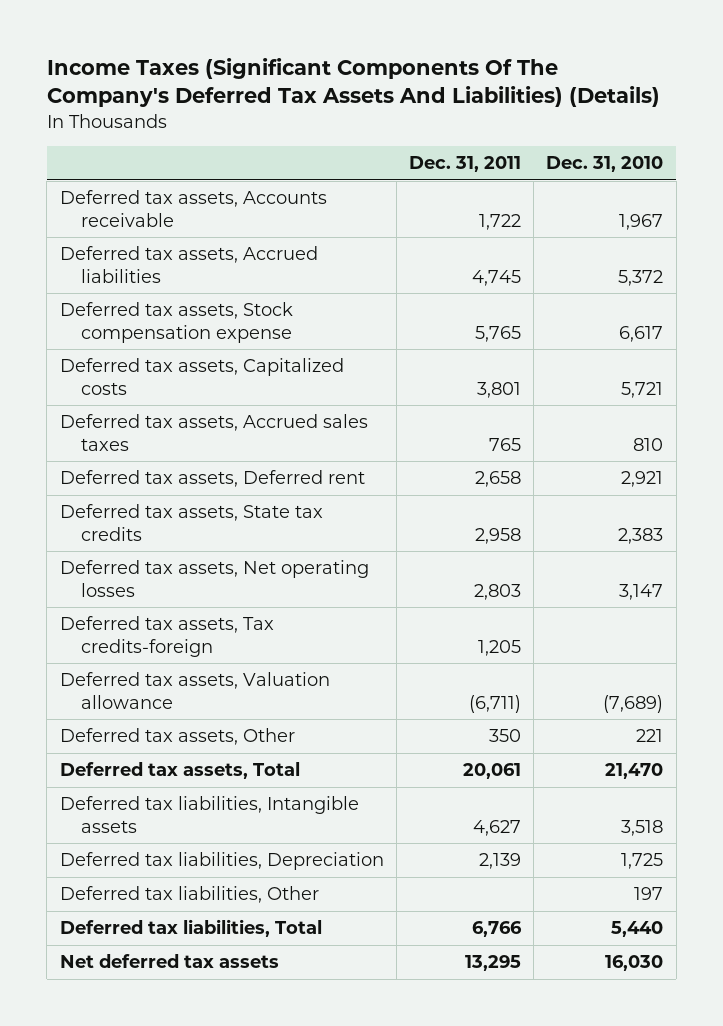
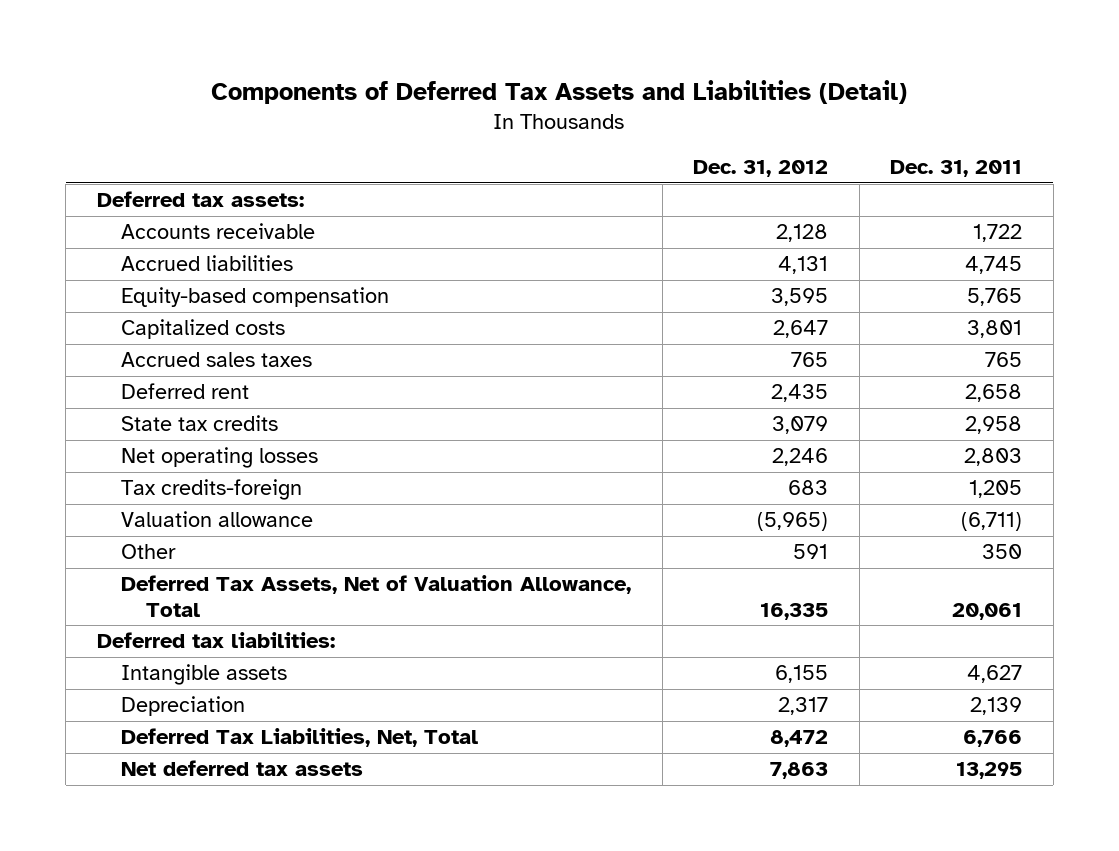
- Income Taxes (Significant Components Of The Company's Deferred Tax Assets And Liabilities) (Details)
+ Components of Deferred Tax Assets and Liabilities (Detail)
- | Dec. 31, 2011 | Dec. 31, 2010
+ | Dec. 31, 2012 | Dec. 31, 2011
- Deferred tax assets, Accounts receivable | 1,722 | 1,967
- Deferred tax assets, Accrued liabilities | 4,745 | 5,372
- Deferred tax assets, Stock compensation expense | 5,765 | 6,617
- Deferred tax assets, Capitalized costs | 3,801 | 5,721
- Deferred tax assets, Accrued sales taxes | 765 | 810
- Deferred tax assets, Deferred rent | 2,658 | 2,921
- Deferred tax assets, State tax credits | 2,958 | 2,383
- Deferred tax assets, Net operating losses | 2,803 | 3,147
- Deferred tax assets, Tax credits-foreign | 1,205 |
- Deferred tax assets, Valuation allowance | (6,711) | (7,689)
- Deferred tax assets, Other | 350 | 221
- Deferred tax assets, Total | 20,061 | 21,470
- Deferred tax liabilities, Intangible assets | 4,627 | 3,518
- Deferred tax liabilities, Depreciation | 2,139 | 1,725
- Deferred tax liabilities, Other | | 197
- Deferred tax liabilities, Total | 6,766 | 5,440
+ Deferred tax assets:
+ Accounts receivable | 2,128 | 1,722
+ Accrued liabilities | 4,131 | 4,745
+ Equity-based compensation | 3,595 | 5,765
+ Capitalized costs | 2,647 | 3,801
+ Accrued sales taxes | 765 | 765
+ Deferred rent | 2,435 | 2,658
+ State tax credits | 3,079 | 2,958
+ Net operating losses | 2,246 | 2,803
+ Tax credits-foreign | 683 | 1,205
+ Valuation allowance | (5,965) | (6,711)
+ Other | 591 | 350
+ Deferred Tax Assets, Net of Valuation Allowance, Total | 16,335 | 20,061
+ Deferred tax liabilities:
+ Intangible assets | 6,155 | 4,627
+ Depreciation | 2,317 | 2,139
+ Deferred Tax Liabilities, Net, Total | 8,472 | 6,766

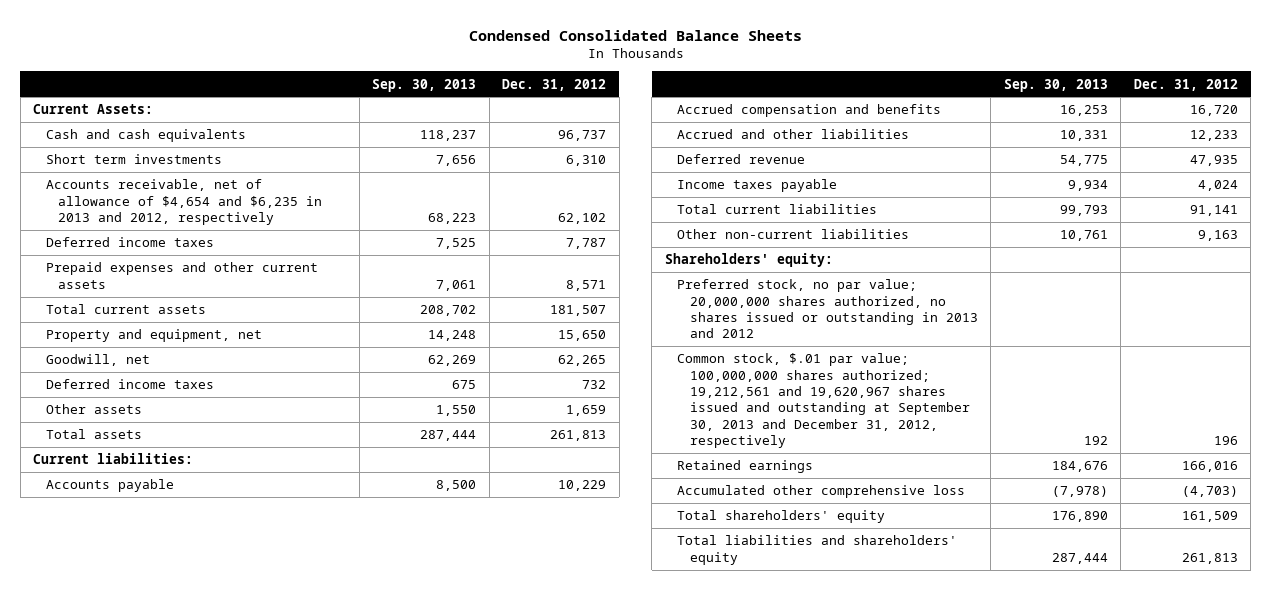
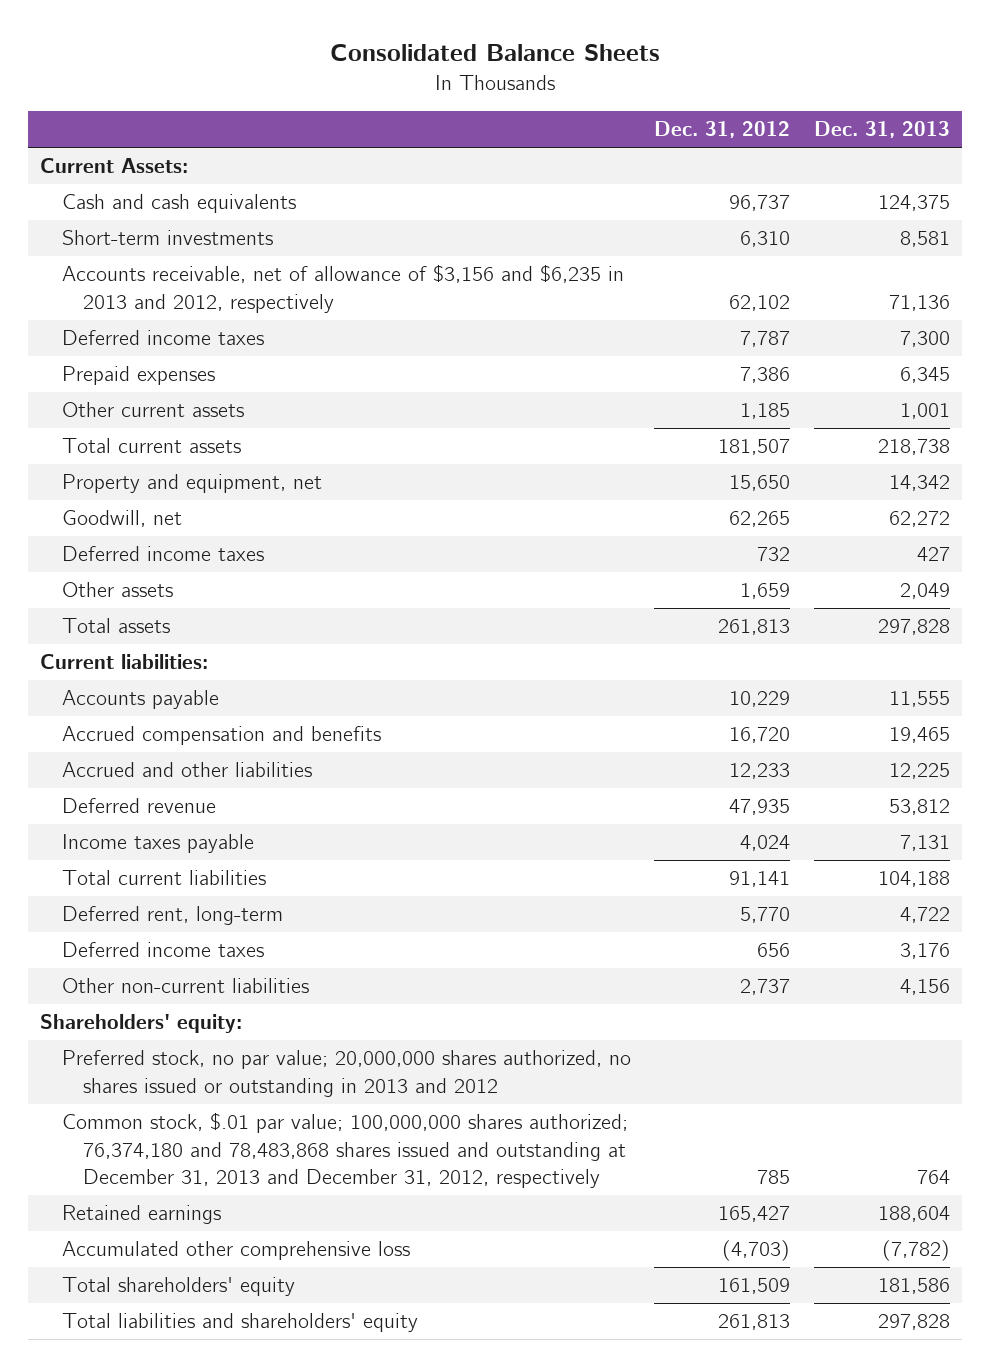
- Condensed Consolidated Balance Sheets
+ Consolidated Balance Sheets
- | Sep. 30, 2013 | Dec. 31, 2012
+ | Dec. 31, 2012 | Dec. 31, 2013
- Short term investments | 7,656 | 6,310
- Accounts receivable, net of allowance of $4,654 and $6,235 in 2013 and 2012, respectively | 68,223 | 62,102
+ Short-term investments | 6,310 | 8,581
+ Accounts receivable, net of allowance of $3,156 and $6,235 in 2013 and 2012, respectively | 62,102 | 71,136
- Prepaid expenses and other current assets | 7,061 | 8,571
+ Prepaid expenses | 7,386 | 6,345
+ Other current assets | 1,185 | 1,001
- Other non-current liabilities | 10,761 | 9,163
+ Deferred rent, long-term | 5,770 | 4,722
+ Deferred income taxes | 656 | 3,176
+ Other non-current liabilities | 2,737 | 4,156
- Common stock, $.01 par value; 100,000,000 shares authorized; 19,212,561 and 19,620,967 shares issued and outstanding at September 30, 2013 and December 31, 2012, respectively | 192 | 196
- Retained earnings | 184,676 | 166,016
+ Common stock, $.01 par value; 100,000,000 shares authorized; 76,374,180 and 78,483,868 shares issued and outstanding at December 31, 2013 and December 31, 2012, respectively | 785 | 764
+ Retained earnings | 165,427 | 188,604

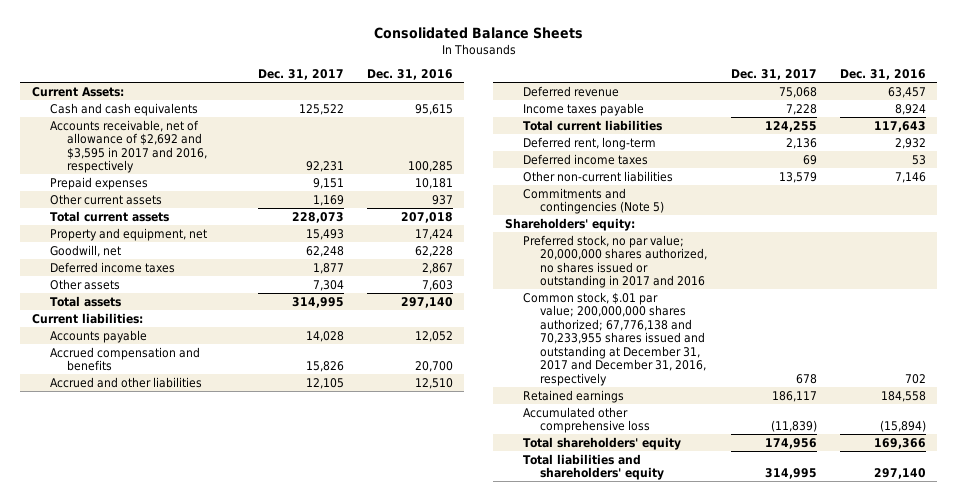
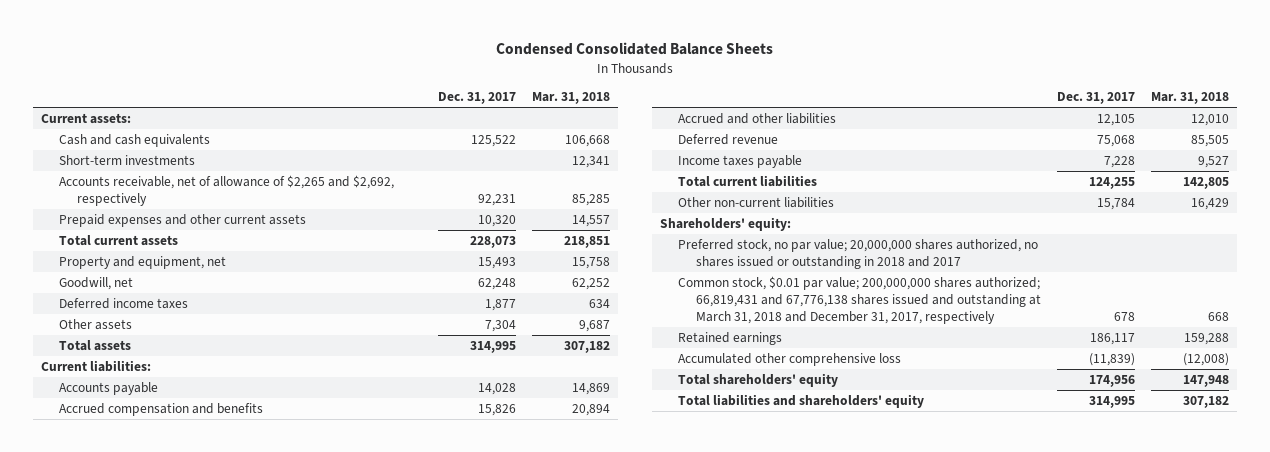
- Consolidated Balance Sheets
+ Condensed Consolidated Balance Sheets
- | Dec. 31, 2017 | Dec. 31, 2016
+ | Dec. 31, 2017 | Mar. 31, 2018
- Current Assets:
+ Current assets:
- Accounts receivable, net of allowance of $2,692 and $3,595 in 2017 and 2016, respectively | 92,231 | 100,285
- Prepaid expenses | 9,151 | 10,181
- Other current assets | 1,169 | 937
+ Short-term investments | | 12,341
+ Accounts receivable, net of allowance of $2,265 and $2,692, respectively | 92,231 | 85,285
+ Prepaid expenses and other current assets | 10,320 | 14,557
- Deferred rent, long-term | 2,136 | 2,932
- Deferred income taxes | 69 | 53
- Other non-current liabilities | 13,579 | 7,146
- Commitments and contingencies (Note 5)
+ Other non-current liabilities | 15,784 | 16,429
- Preferred stock, no par value; 20,000,000 shares authorized, no shares issued or outstanding in 2017 and 2016
- Common stock, $.01 par value; 200,000,000 shares authorized; 67,776,138 and 70,233,955 shares issued and outstanding at December 31, 2017 and December 31, 2016, respectively | 678 | 702
+ Preferred stock, no par value; 20,000,000 shares authorized, no shares issued or outstanding in 2018 and 2017
+ Common stock, $0.01 par value; 200,000,000 shares authorized; 66,819,431 and 67,776,138 shares issued and outstanding at March 31, 2018 and December 31, 2017, respectively | 678 | 668

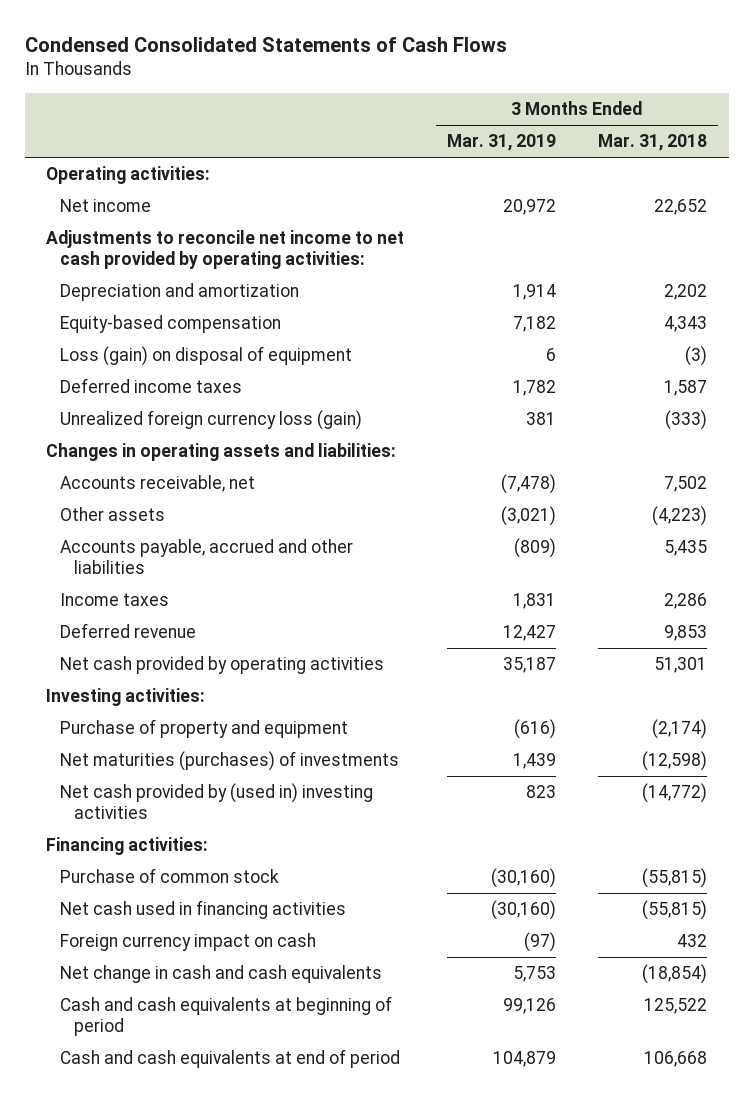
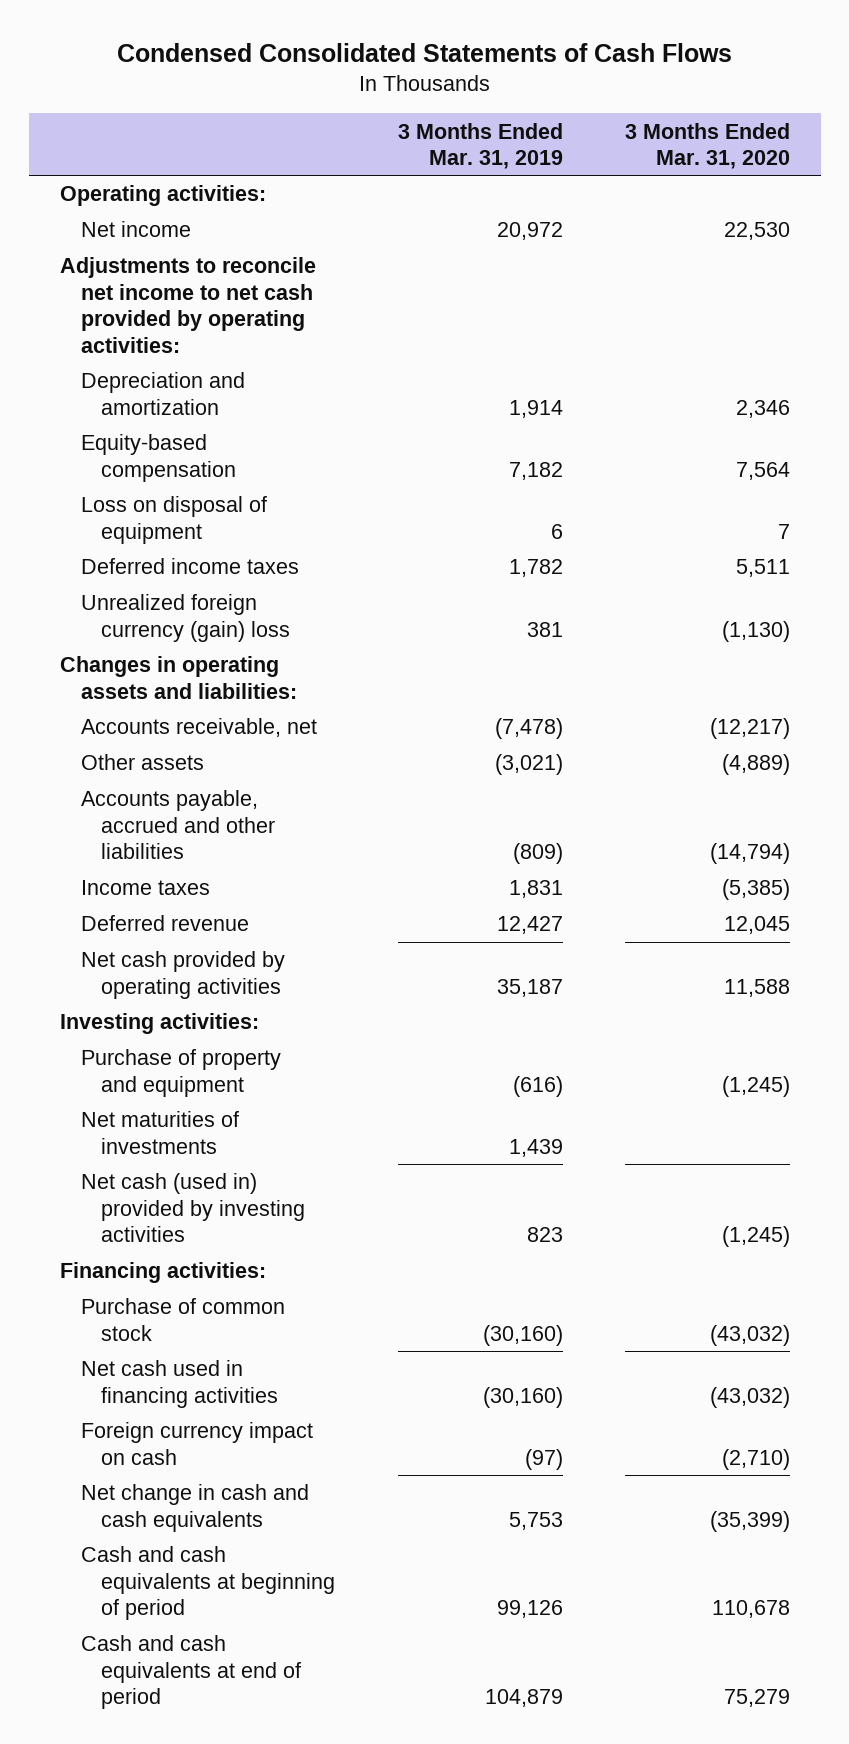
- | 3 Months Ended Mar. 31, 2019 | 3 Months Ended Mar. 31, 2018
+ | 3 Months Ended Mar. 31, 2019 | 3 Months Ended Mar. 31, 2020
- Loss (gain) on disposal of equipment | 6 | (3)
+ Loss on disposal of equipment | 6 | 7
- Unrealized foreign currency loss (gain) | 381 | (333)
+ Unrealized foreign currency (gain) loss | 381 | (1,130)
- Net maturities (purchases) of investments | 1,439 | (12,598)
- Net cash provided by (used in) investing activities | 823 | (14,772)
+ Net maturities of investments | 1,439 |
+ Net cash (used in) provided by investing activities | 823 | (1,245)

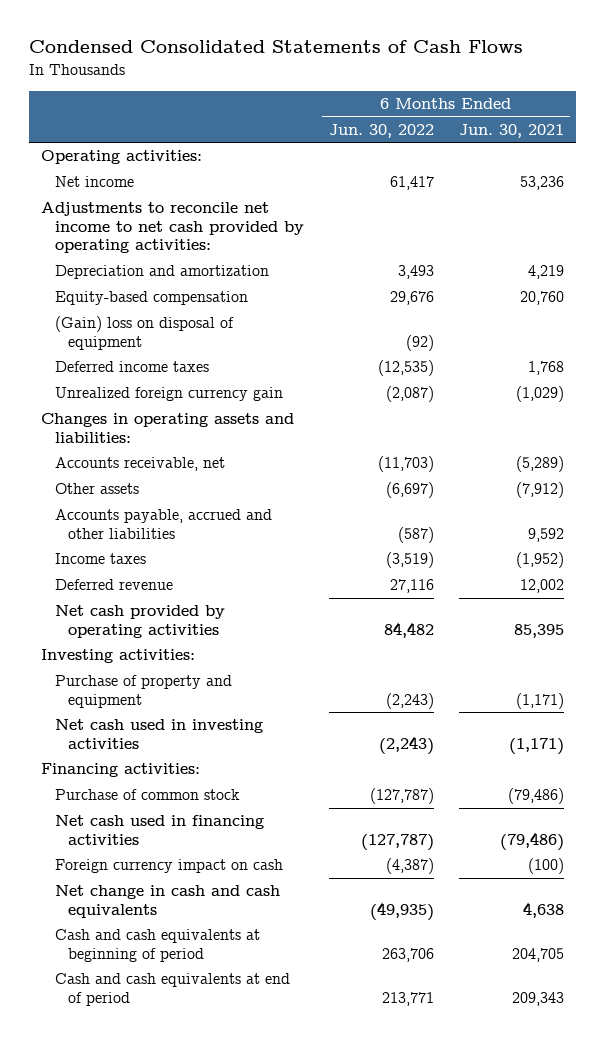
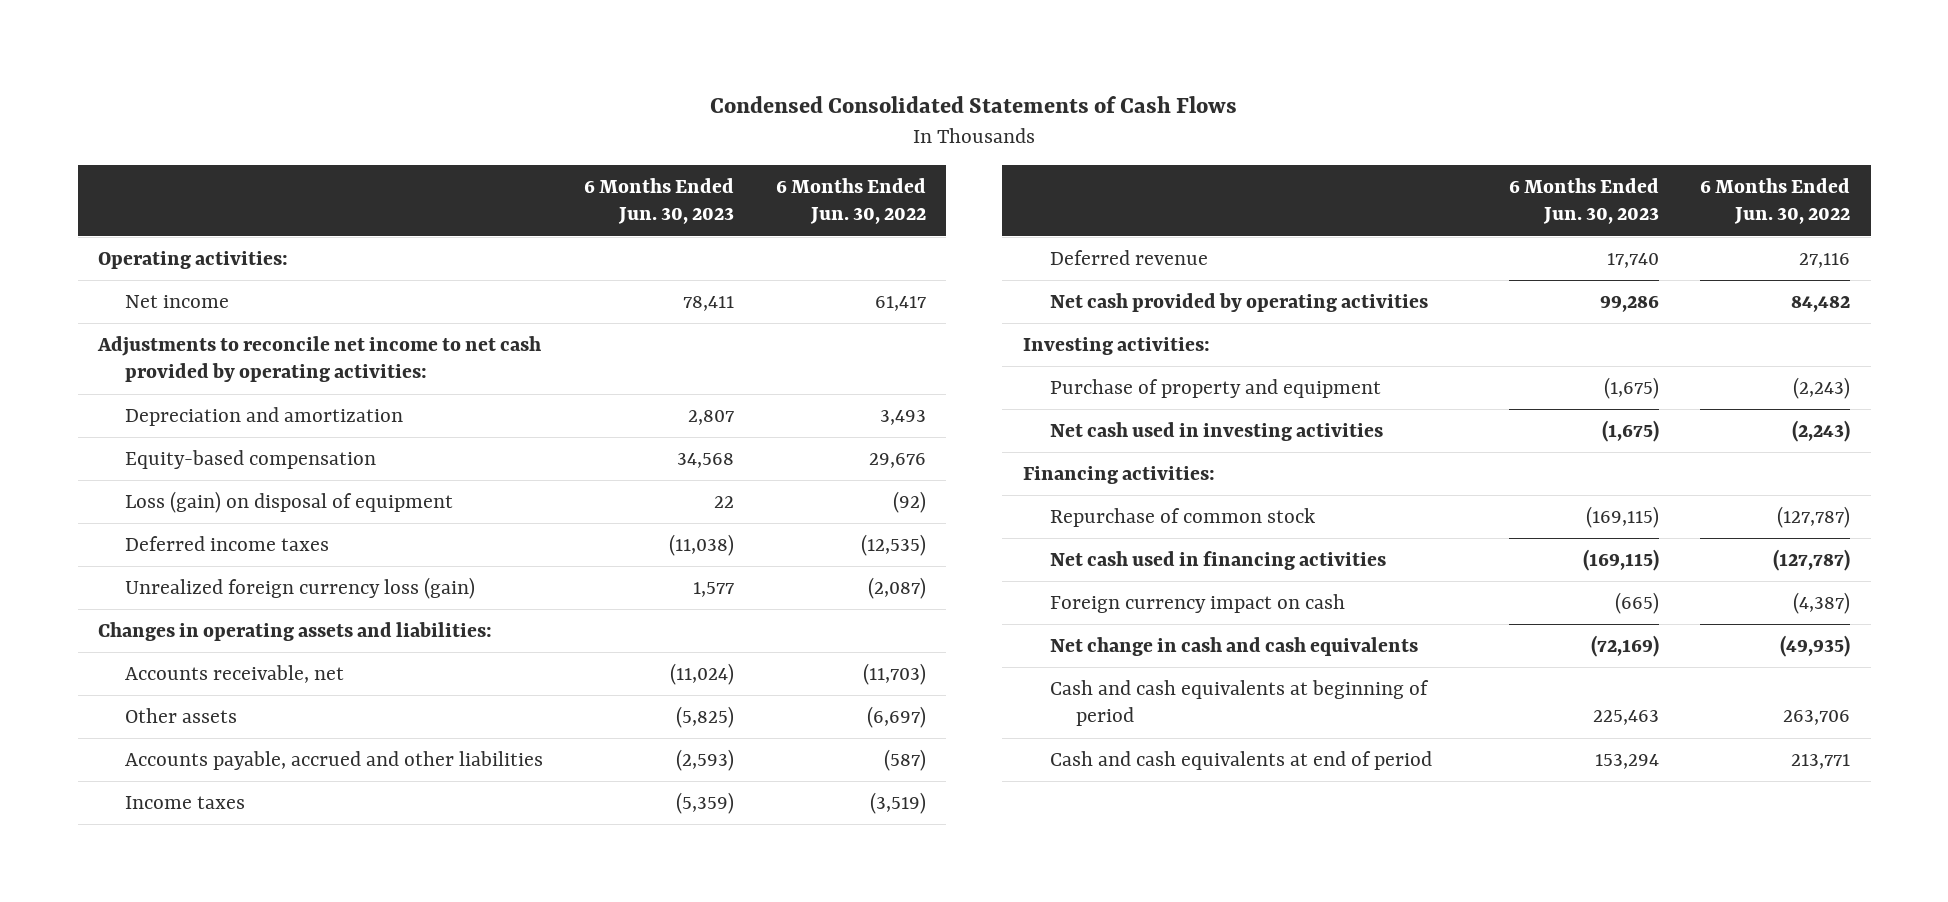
- | 6 Months Ended Jun. 30, 2022 | 6 Months Ended Jun. 30, 2021
+ | 6 Months Ended Jun. 30, 2023 | 6 Months Ended Jun. 30, 2022
- (Gain) loss on disposal of equipment | (92) |
+ Loss (gain) on disposal of equipment | 22 | (92)
- Unrealized foreign currency gain | (2,087) | (1,029)
+ Unrealized foreign currency loss (gain) | 1,577 | (2,087)
- Purchase of common stock | (127,787) | (79,486)
+ Repurchase of common stock | (169,115) | (127,787)

